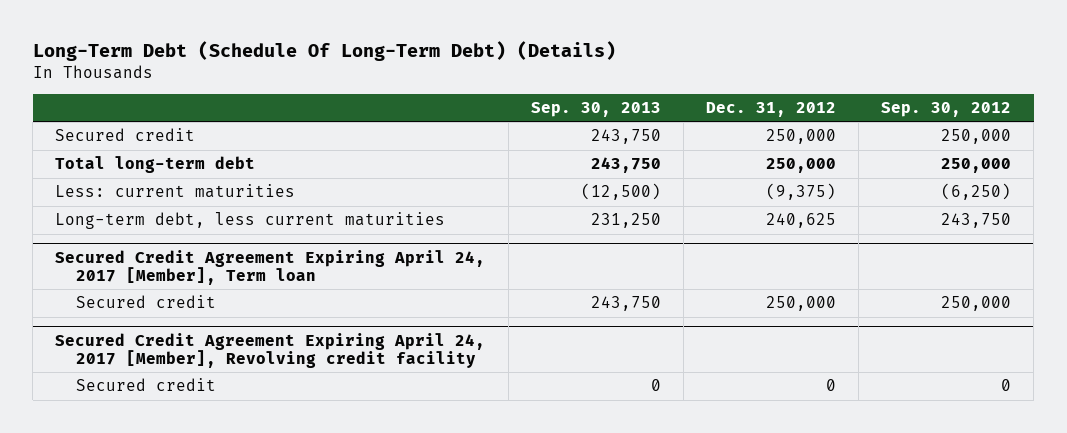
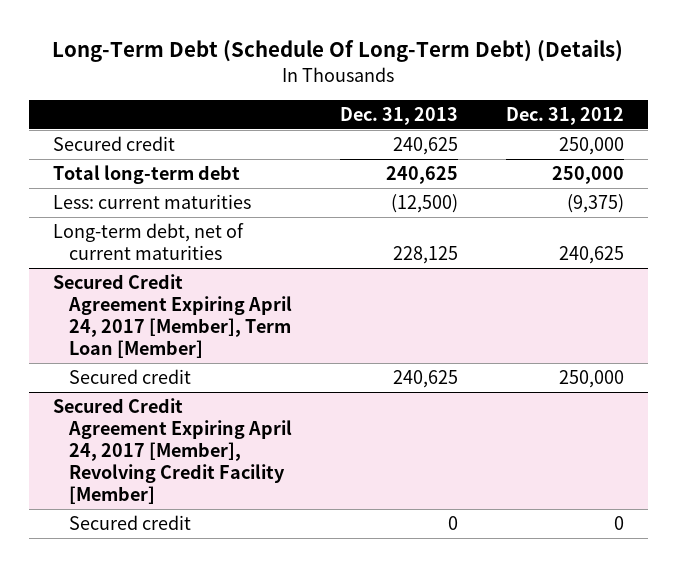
- | Sep. 30, 2013 | Dec. 31, 2012 | Sep. 30, 2012
+ | Dec. 31, 2013 | Dec. 31, 2012
- Long-term debt, less current maturities | 231,250 | 240,625 | 243,750
- Secured Credit Agreement Expiring April 24, 2017 [Member], Term loan
+ Long-term debt, net of current maturities | 228,125 | 240,625
+ Secured Credit Agreement Expiring April 24, 2017 [Member], Term Loan [Member]
- Secured Credit Agreement Expiring April 24, 2017 [Member], Revolving credit facility
+ Secured Credit Agreement Expiring April 24, 2017 [Member], Revolving Credit Facility [Member]

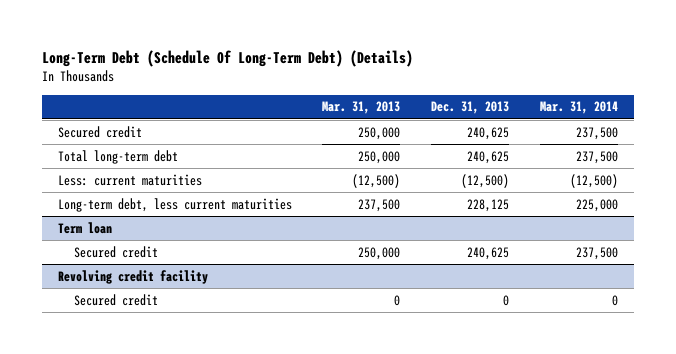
- | Dec. 31, 2013 | Dec. 31, 2012
+ | Mar. 31, 2013 | Dec. 31, 2013 | Mar. 31, 2014
- Long-term debt, net of current maturities | 228,125 | 240,625
- Secured Credit Agreement Expiring April 24, 2017 [Member], Term Loan [Member]
+ Long-term debt, less current maturities | 237,500 | 228,125 | 225,000
+ Term loan
- Secured Credit Agreement Expiring April 24, 2017 [Member], Revolving Credit Facility [Member]
+ Revolving credit facility

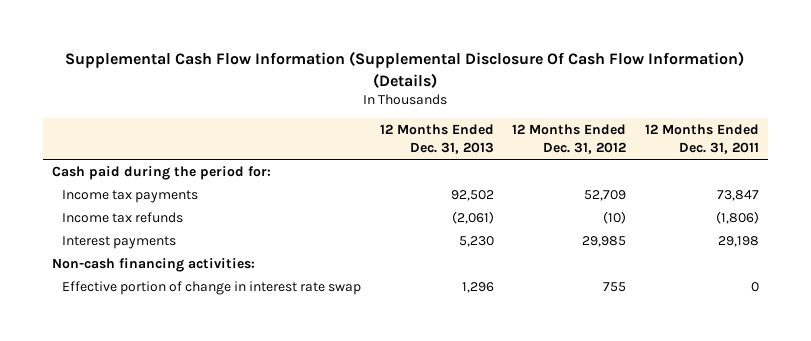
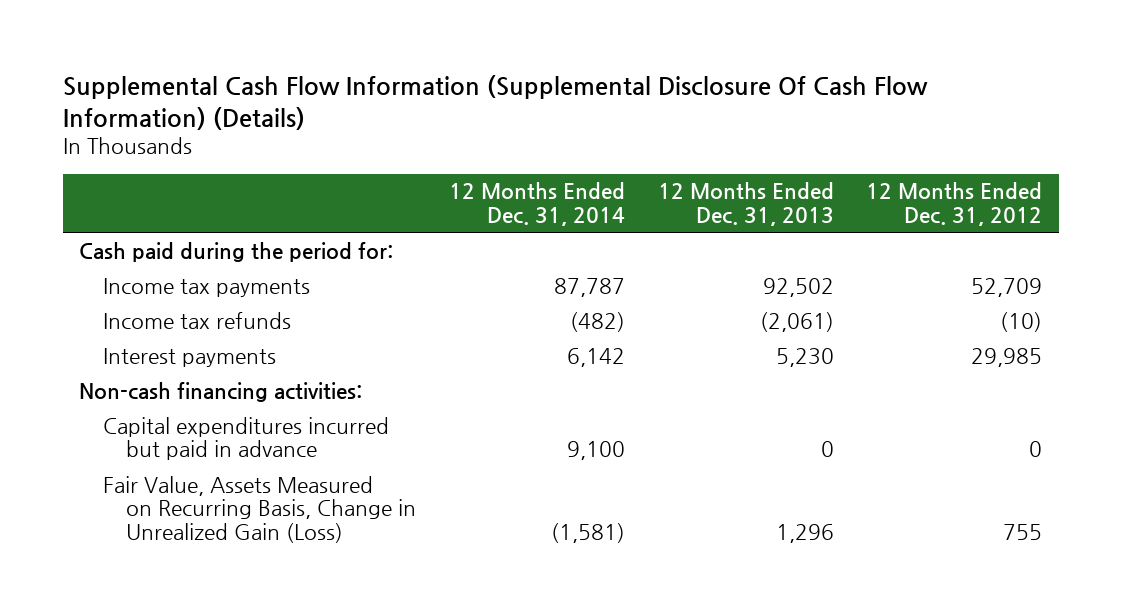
- | 12 Months Ended Dec. 31, 2013 | 12 Months Ended Dec. 31, 2012 | 12 Months Ended Dec. 31, 2011
+ | 12 Months Ended Dec. 31, 2014 | 12 Months Ended Dec. 31, 2013 | 12 Months Ended Dec. 31, 2012
- Effective portion of change in interest rate swap | 1,296 | 755 | 0
+ Capital expenditures incurred but paid in advance | 9,100 | 0 | 0
+ Fair Value, Assets Measured on Recurring Basis, Change in Unrealized Gain (Loss) | (1,581) | 1,296 | 755

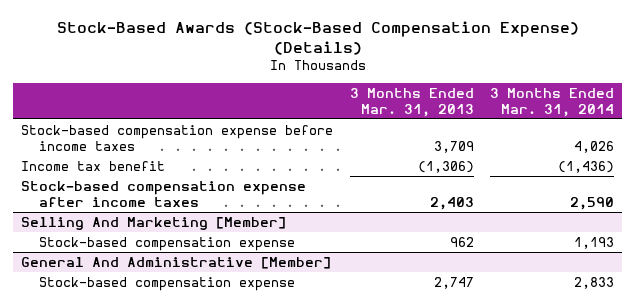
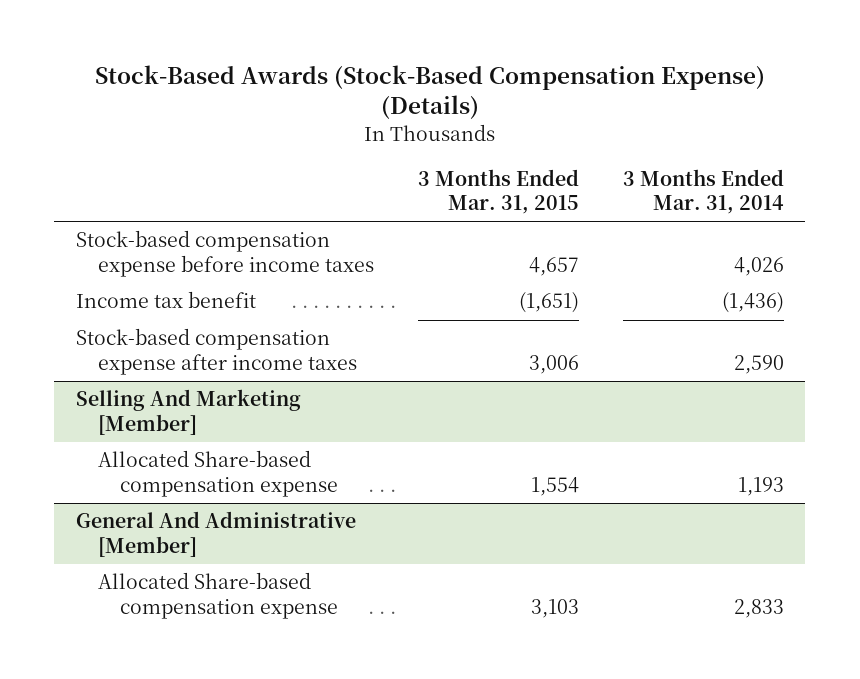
- | 3 Months Ended Mar. 31, 2013 | 3 Months Ended Mar. 31, 2014
+ | 3 Months Ended Mar. 31, 2015 | 3 Months Ended Mar. 31, 2014
@ Selling And Marketing [Member]
- Stock-based compensation expense | 962 | 1,193
+ Allocated Share-based compensation expense | 1,554 | 1,193
@ General And Administrative [Member]
- Stock-based compensation expense | 2,747 | 2,833
+ Allocated Share-based compensation expense | 3,103 | 2,833

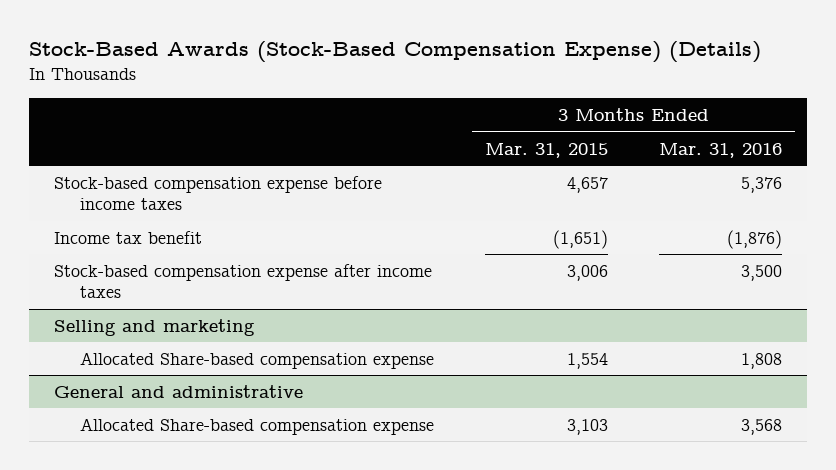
- | 3 Months Ended Mar. 31, 2015 | 3 Months Ended Mar. 31, 2014
+ | 3 Months Ended Mar. 31, 2015 | 3 Months Ended Mar. 31, 2016
- Selling And Marketing [Member]
+ Selling and marketing
- General And Administrative [Member]
+ General and administrative

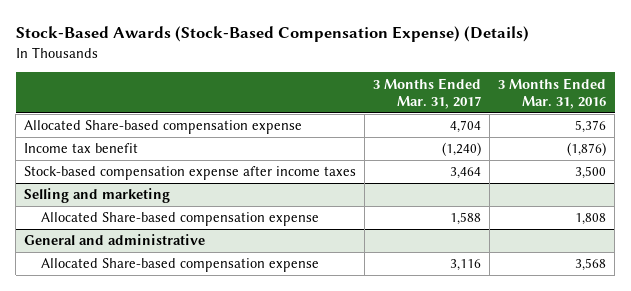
- | 3 Months Ended Mar. 31, 2015 | 3 Months Ended Mar. 31, 2016
+ | 3 Months Ended Mar. 31, 2017 | 3 Months Ended Mar. 31, 2016
- Stock-based compensation expense before income taxes | 4,657 | 5,376
+ Allocated Share-based compensation expense | 4,704 | 5,376

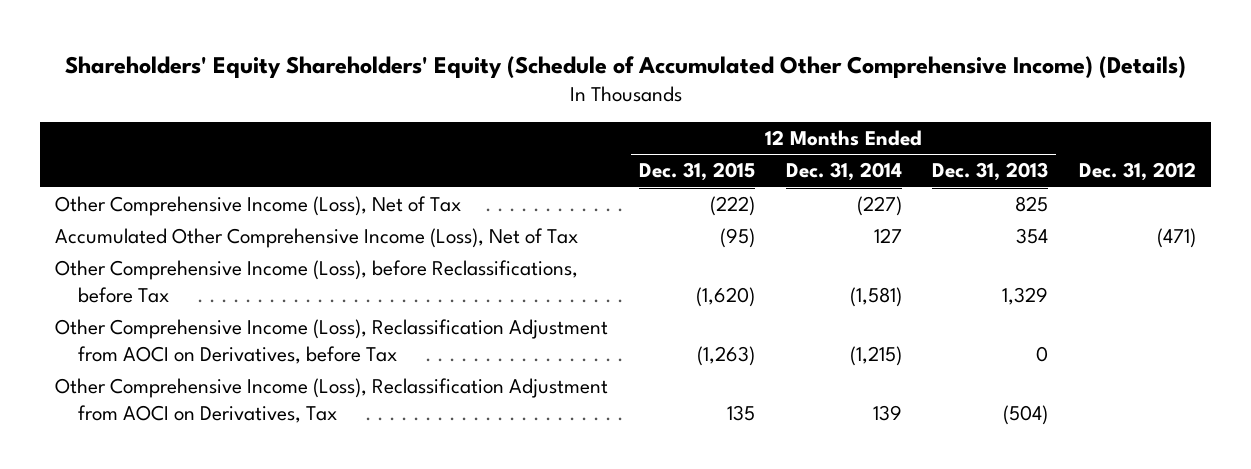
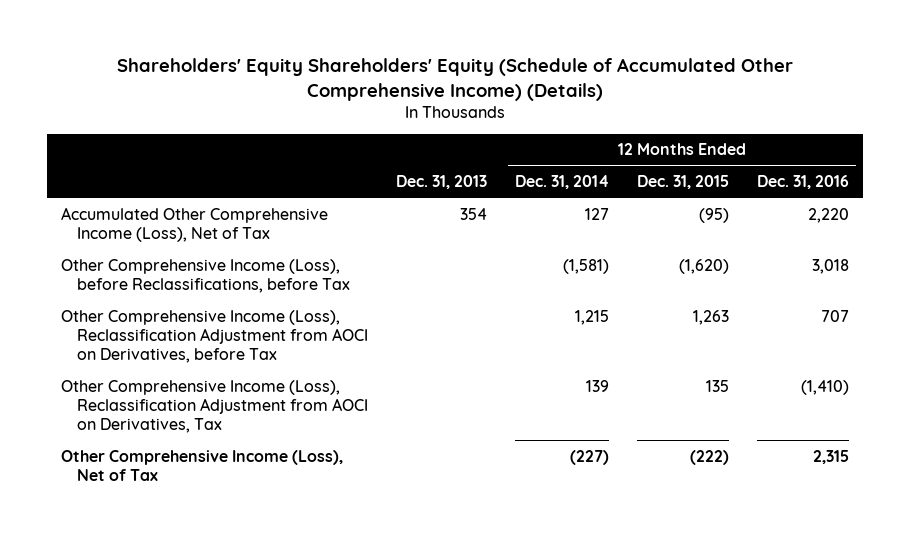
- | 12 Months Ended Dec. 31, 2015 | 12 Months Ended Dec. 31, 2014 | 12 Months Ended Dec. 31, 2013 | Dec. 31, 2012
+ | Dec. 31, 2013 | 12 Months Ended Dec. 31, 2014 | 12 Months Ended Dec. 31, 2015 | 12 Months Ended Dec. 31, 2016
- Other Comprehensive Income (Loss), Reclassification Adjustment from AOCI on Derivatives, before Tax | (1,263) | (1,215) | 0 |
+ Other Comprehensive Income (Loss), Reclassification Adjustment from AOCI on Derivatives, before Tax | | 1,215 | 1,263 | 707
moved down: Other Comprehensive Income (Loss), Net of Tax | | (227) | (222) | 2,315

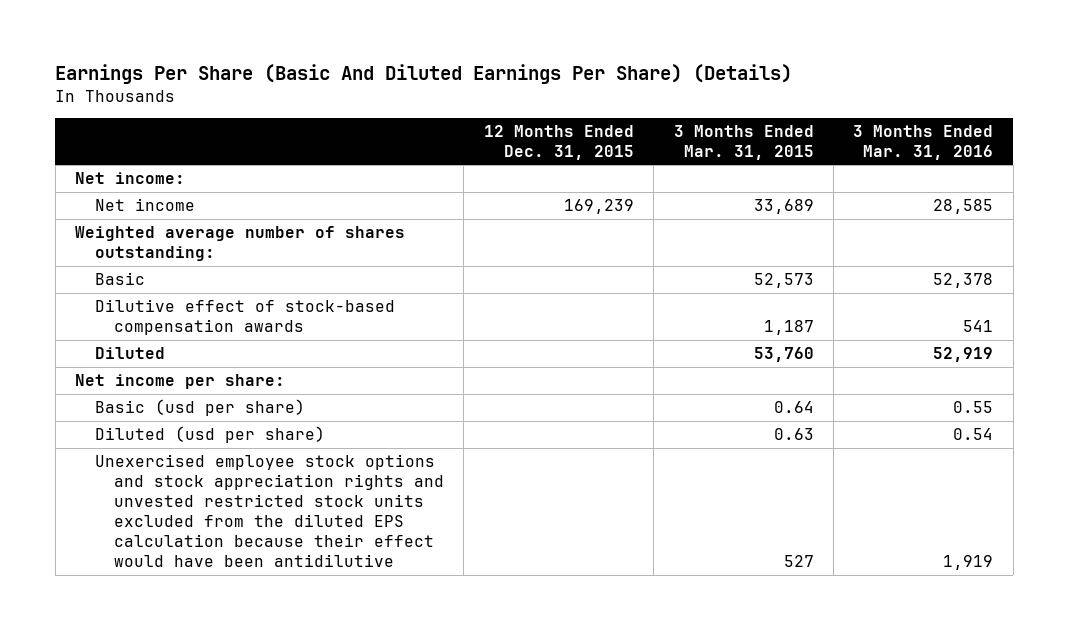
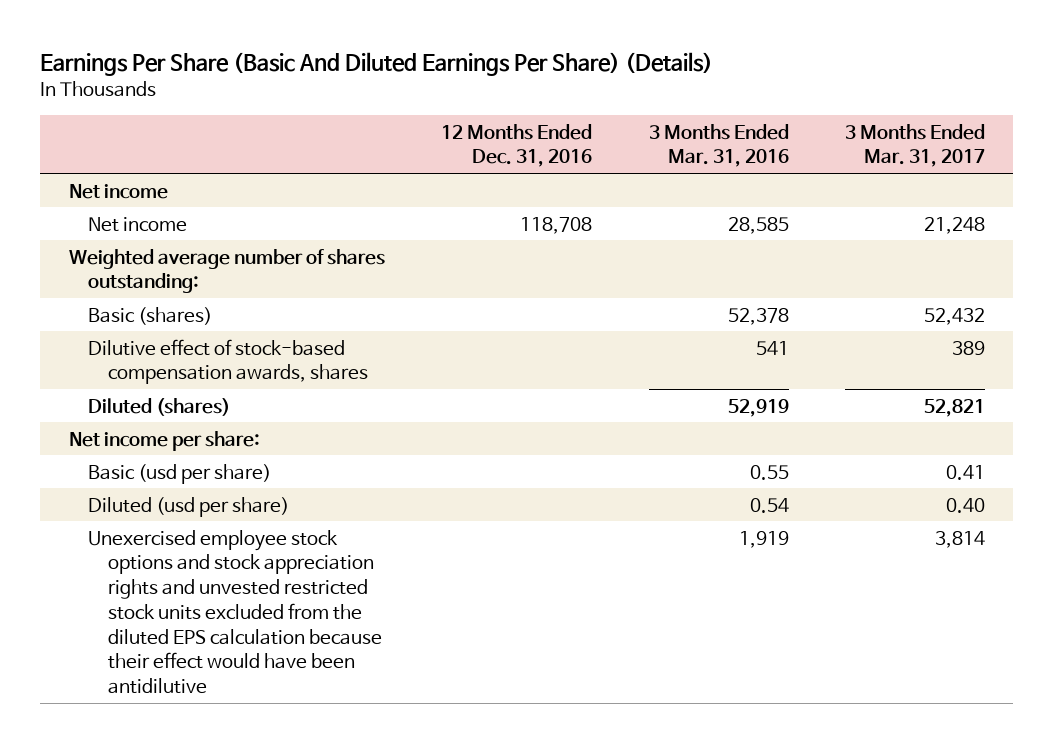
- | 12 Months Ended Dec. 31, 2015 | 3 Months Ended Mar. 31, 2015 | 3 Months Ended Mar. 31, 2016
+ | 12 Months Ended Dec. 31, 2016 | 3 Months Ended Mar. 31, 2016 | 3 Months Ended Mar. 31, 2017
- Net income:
+ Net income
- Basic | | 52,573 | 52,378
- Dilutive effect of stock-based compensation awards | | 1,187 | 541
- Diluted | | 53,760 | 52,919
+ Basic (shares) | | 52,378 | 52,432
+ Dilutive effect of stock-based compensation awards, shares | | 541 | 389
+ Diluted (shares) | | 52,919 | 52,821

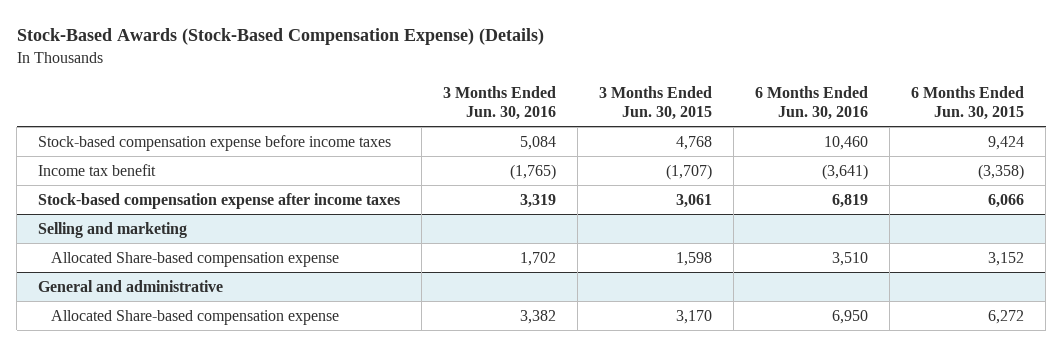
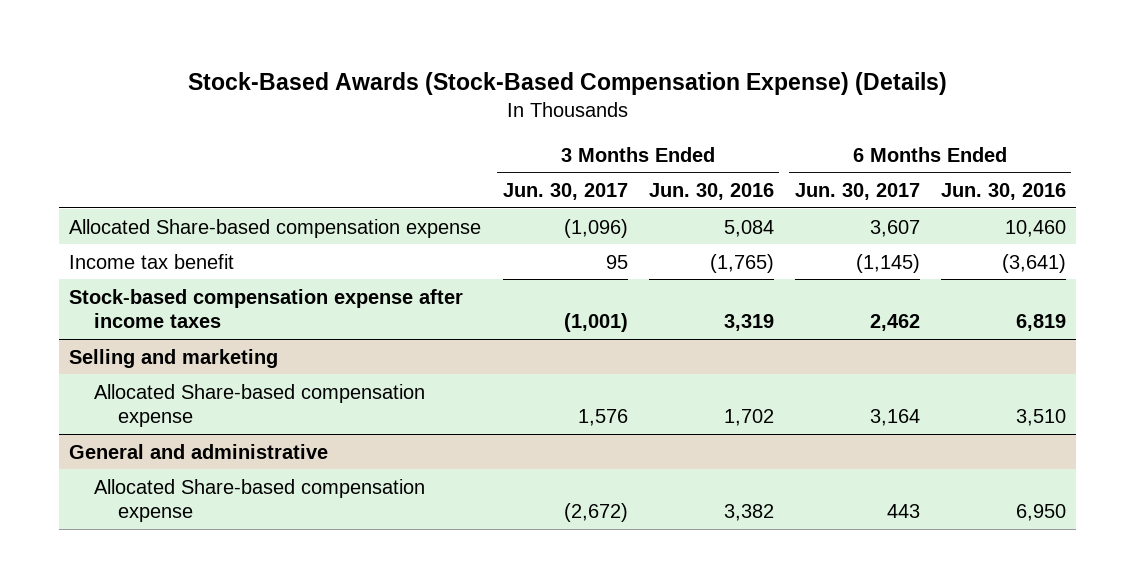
- | 3 Months Ended Jun. 30, 2016 | 3 Months Ended Jun. 30, 2015 | 6 Months Ended Jun. 30, 2016 | 6 Months Ended Jun. 30, 2015
+ | 3 Months Ended Jun. 30, 2017 | 3 Months Ended Jun. 30, 2016 | 6 Months Ended Jun. 30, 2017 | 6 Months Ended Jun. 30, 2016
- Stock-based compensation expense before income taxes | 5,084 | 4,768 | 10,460 | 9,424
+ Allocated Share-based compensation expense | (1,096) | 5,084 | 3,607 | 10,460

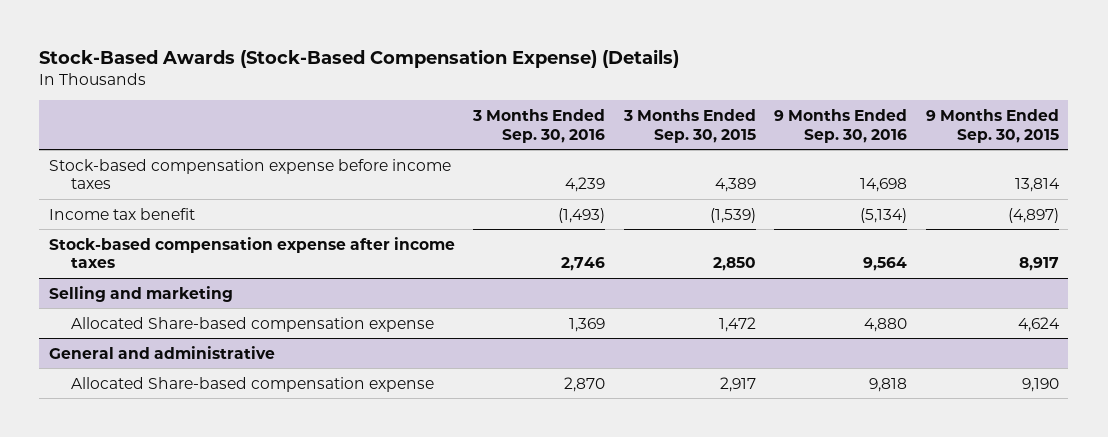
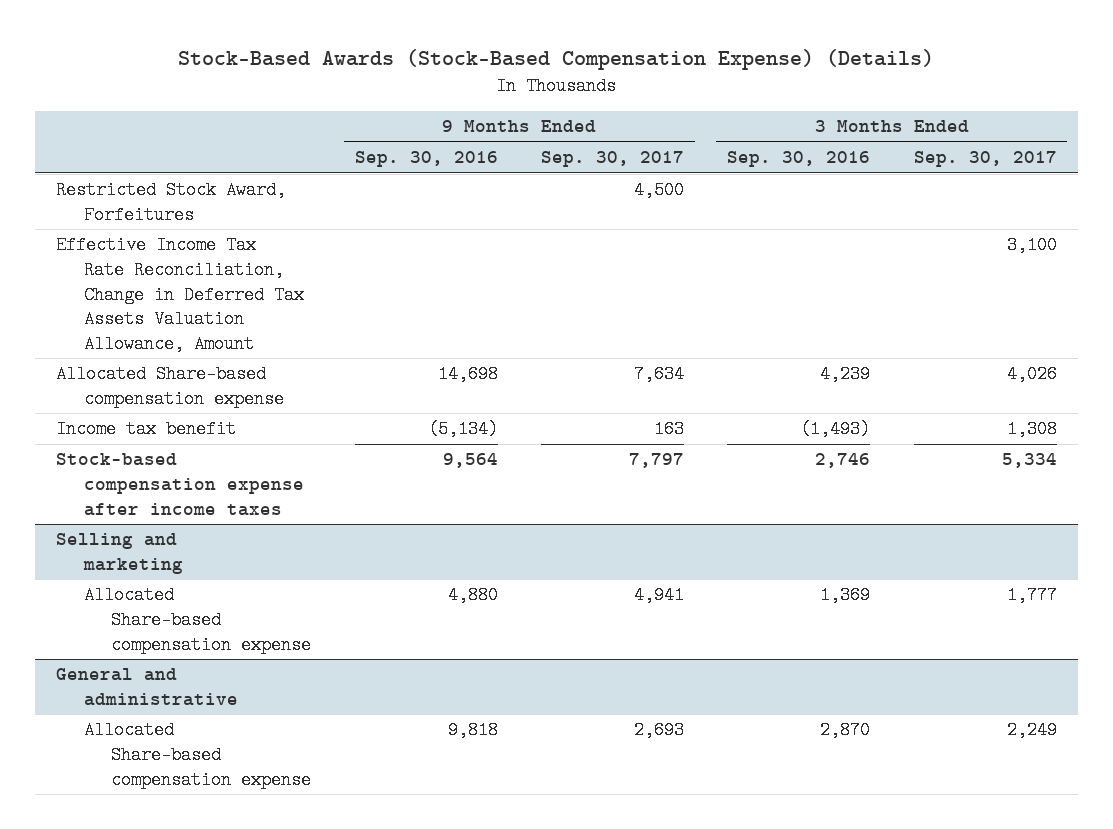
- | 3 Months Ended Sep. 30, 2016 | 3 Months Ended Sep. 30, 2015 | 9 Months Ended Sep. 30, 2016 | 9 Months Ended Sep. 30, 2015
+ | 9 Months Ended Sep. 30, 2016 | 9 Months Ended Sep. 30, 2017 | 3 Months Ended Sep. 30, 2016 | 3 Months Ended Sep. 30, 2017
- Stock-based compensation expense before income taxes | 4,239 | 4,389 | 14,698 | 13,814
+ Restricted Stock Award, Forfeitures | | 4,500 | |
+ Effective Income Tax Rate Reconciliation, Change in Deferred Tax Assets Valuation Allowance, Amount | | | | 3,100
+ Allocated Share-based compensation expense | 14,698 | 7,634 | 4,239 | 4,026

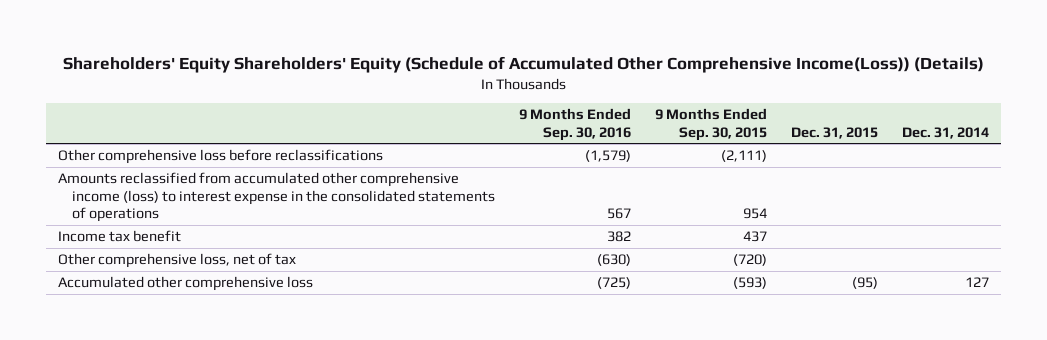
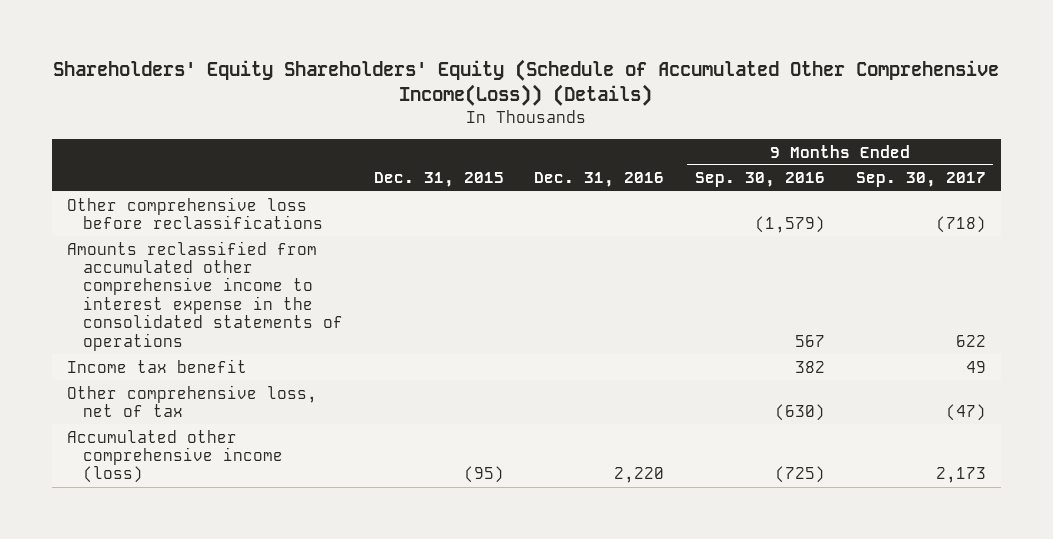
- | 9 Months Ended Sep. 30, 2016 | 9 Months Ended Sep. 30, 2015 | Dec. 31, 2015 | Dec. 31, 2014
+ | Dec. 31, 2015 | Dec. 31, 2016 | 9 Months Ended Sep. 30, 2016 | 9 Months Ended Sep. 30, 2017
- Amounts reclassified from accumulated other comprehensive income (loss) to interest expense in the consolidated statements of operations | 567 | 954 | |
+ Amounts reclassified from accumulated other comprehensive income to interest expense in the consolidated statements of operations | | | 567 | 622
- Accumulated other comprehensive loss | (725) | (593) | (95) | 127
+ Accumulated other comprehensive income (loss) | (95) | 2,220 | (725) | 2,173

